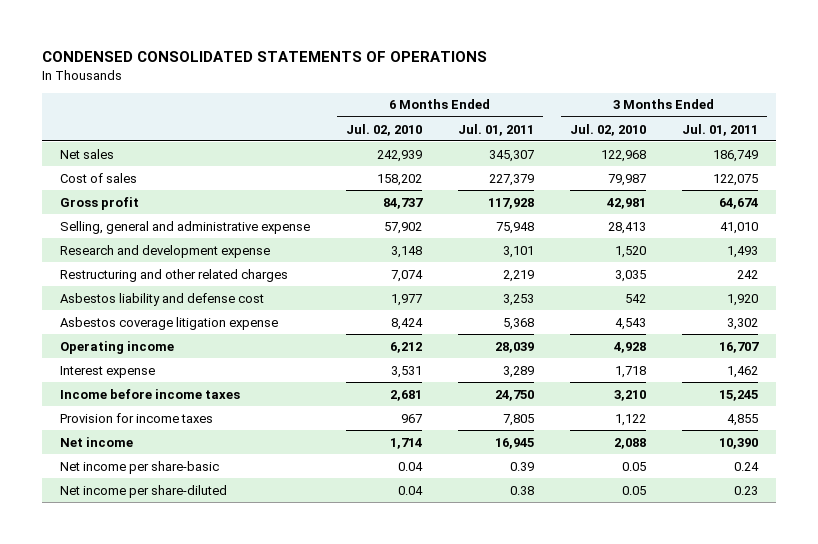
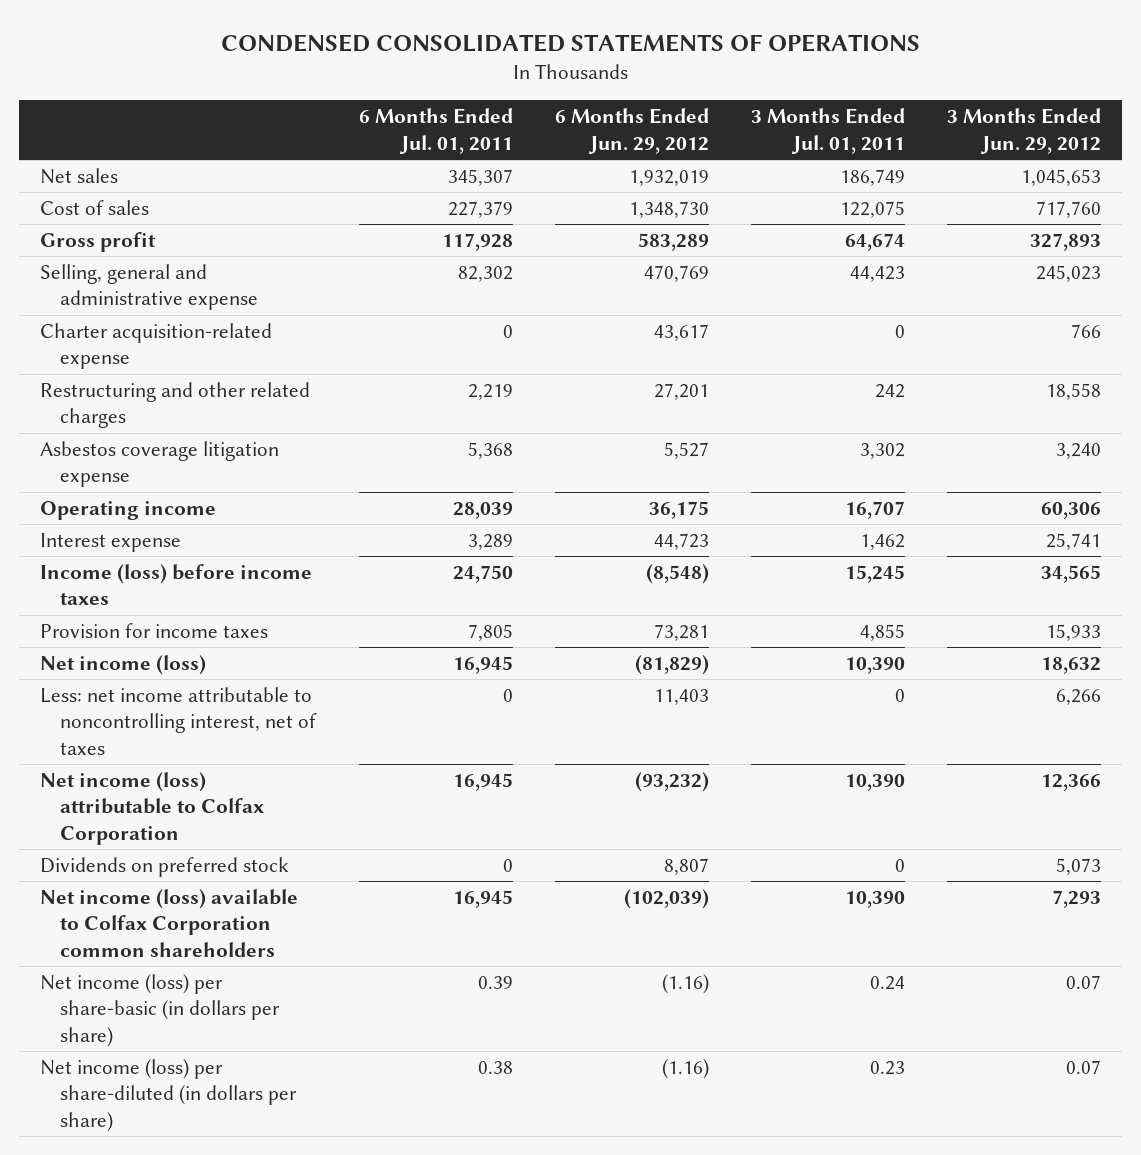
- | 6 Months Ended Jul. 02, 2010 | 6 Months Ended Jul. 01, 2011 | 3 Months Ended Jul. 02, 2010 | 3 Months Ended Jul. 01, 2011
+ | 6 Months Ended Jul. 01, 2011 | 6 Months Ended Jun. 29, 2012 | 3 Months Ended Jul. 01, 2011 | 3 Months Ended Jun. 29, 2012
- Selling, general and administrative expense | 57,902 | 75,948 | 28,413 | 41,010
- Research and development expense | 3,148 | 3,101 | 1,520 | 1,493
+ Selling, general and administrative expense | 82,302 | 470,769 | 44,423 | 245,023
+ Charter acquisition-related expense | 0 | 43,617 | 0 | 766
- Asbestos liability and defense cost | 1,977 | 3,253 | 542 | 1,920
- Income before income taxes | 2,681 | 24,750 | 3,210 | 15,245
+ Income (loss) before income taxes | 24,750 | (8,548) | 15,245 | 34,565
- Net income | 1,714 | 16,945 | 2,088 | 10,390
- Net income per share-basic | 0.04 | 0.39 | 0.05 | 0.24
- Net income per share-diluted | 0.04 | 0.38 | 0.05 | 0.23
+ Net income (loss) | 16,945 | (81,829) | 10,390 | 18,632
+ Less: net income attributable to noncontrolling interest, net of taxes | 0 | 11,403 | 0 | 6,266
+ Net income (loss) attributable to Colfax Corporation | 16,945 | (93,232) | 10,390 | 12,366
+ Dividends on preferred stock | 0 | 8,807 | 0 | 5,073
+ Net income (loss) available to Colfax Corporation common shareholders | 16,945 | (102,039) | 10,390 | 7,293
+ Net income (loss) per share-basic (in dollars per share) | 0.39 | (1.16) | 0.24 | 0.07
+ Net income (loss) per share-diluted (in dollars per share) | 0.38 | (1.16) | 0.23 | 0.07

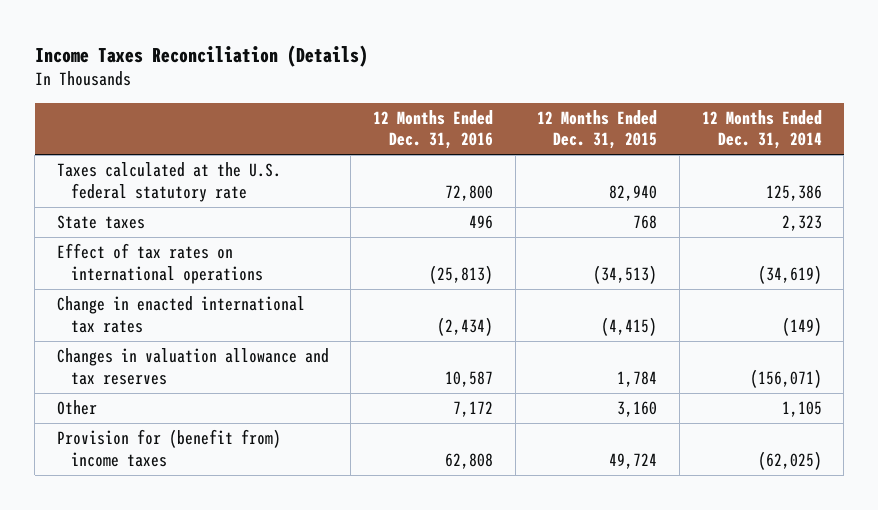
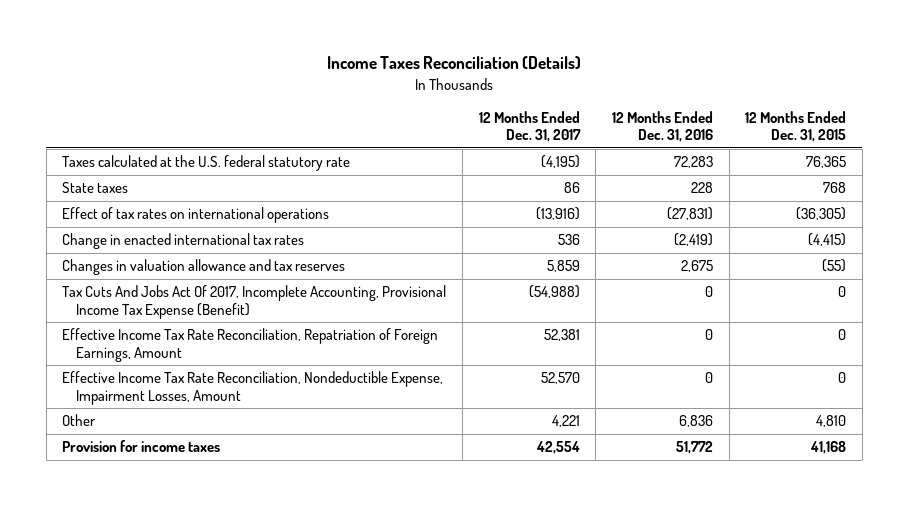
- | 12 Months Ended Dec. 31, 2016 | 12 Months Ended Dec. 31, 2015 | 12 Months Ended Dec. 31, 2014
+ | 12 Months Ended Dec. 31, 2017 | 12 Months Ended Dec. 31, 2016 | 12 Months Ended Dec. 31, 2015
- Taxes calculated at the U.S. federal statutory rate | 72,800 | 82,940 | 125,386
- State taxes | 496 | 768 | 2,323
- Effect of tax rates on international operations | (25,813) | (34,513) | (34,619)
- Change in enacted international tax rates | (2,434) | (4,415) | (149)
- Changes in valuation allowance and tax reserves | 10,587 | 1,784 | (156,071)
- Other | 7,172 | 3,160 | 1,105
- Provision for (benefit from) income taxes | 62,808 | 49,724 | (62,025)
+ Taxes calculated at the U.S. federal statutory rate | (4,195) | 72,283 | 76,365
+ State taxes | 86 | 228 | 768
+ Effect of tax rates on international operations | (13,916) | (27,831) | (36,305)
+ Change in enacted international tax rates | 536 | (2,419) | (4,415)
+ Changes in valuation allowance and tax reserves | 5,859 | 2,675 | (55)
+ Tax Cuts And Jobs Act Of 2017, Incomplete Accounting, Provisional Income Tax Expense (Benefit) | (54,988) | 0 | 0
+ Effective Income Tax Rate Reconciliation, Repatriation of Foreign Earnings, Amount | 52,381 | 0 | 0
+ Effective Income Tax Rate Reconciliation, Nondeductible Expense, Impairment Losses, Amount | 52,570 | 0 | 0
+ Other | 4,221 | 6,836 | 4,810
+ Provision for income taxes | 42,554 | 51,772 | 41,168

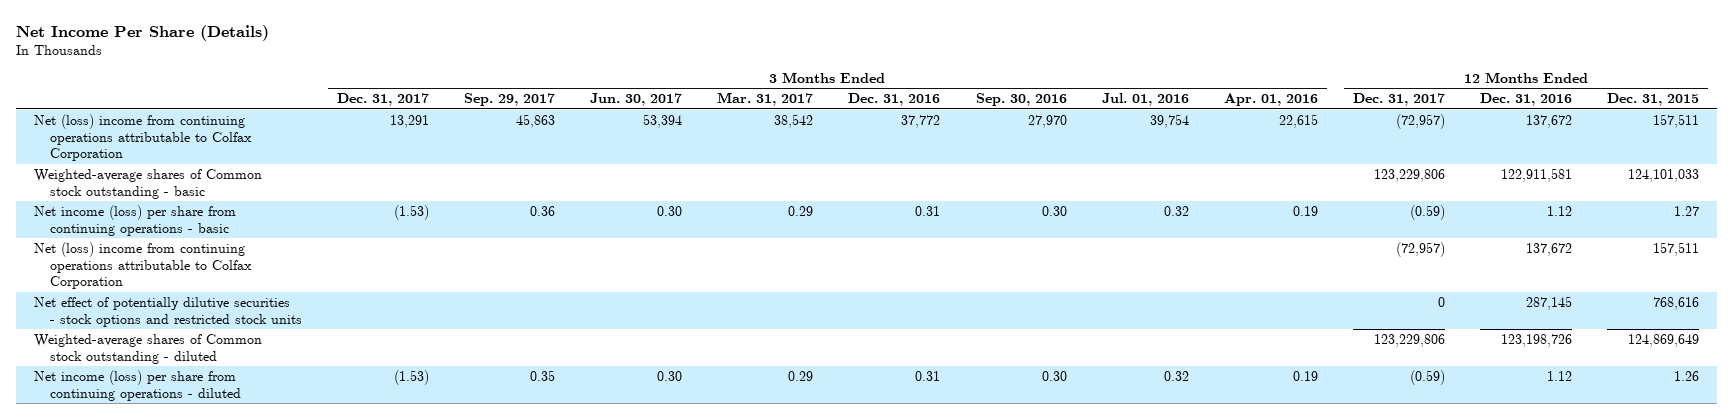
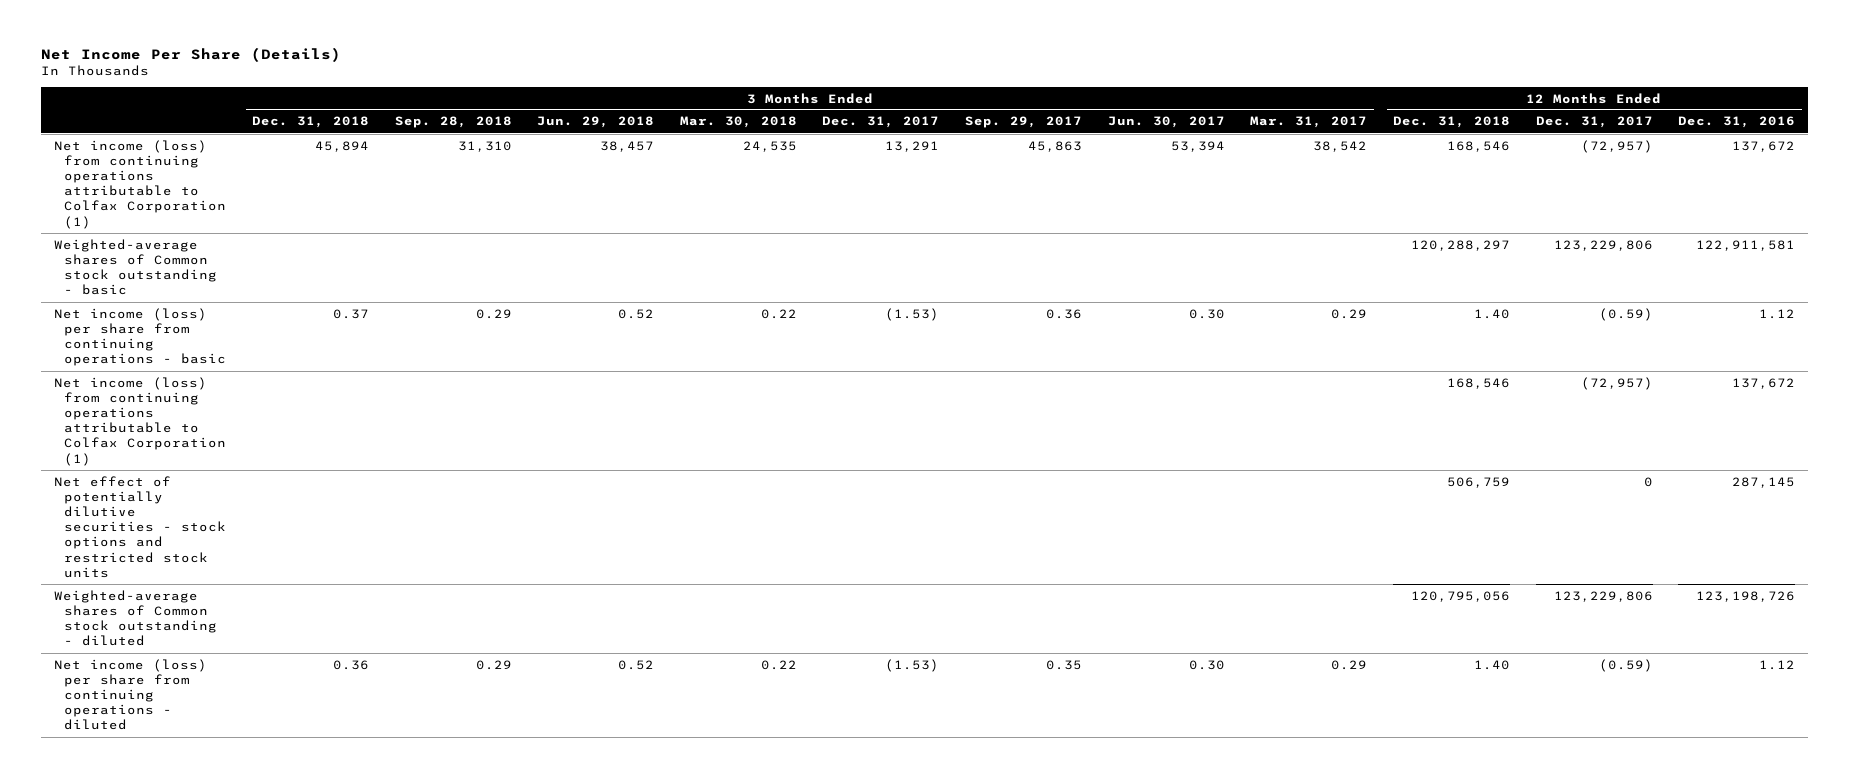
- | 3 Months Ended Dec. 31, 2017 | 3 Months Ended Sep. 29, 2017 | 3 Months Ended Jun. 30, 2017 | 3 Months Ended Mar. 31, 2017 | 3 Months Ended Dec. 31, 2016 | 3 Months Ended Sep. 30, 2016 | 3 Months Ended Jul. 01, 2016 | 3 Months Ended Apr. 01, 2016 | 12 Months Ended Dec. 31, 2017 | 12 Months Ended Dec. 31, 2016 | 12 Months Ended Dec. 31, 2015
+ | 3 Months Ended Dec. 31, 2018 | 3 Months Ended Sep. 28, 2018 | 3 Months Ended Jun. 29, 2018 | 3 Months Ended Mar. 30, 2018 | 3 Months Ended Dec. 31, 2017 | 3 Months Ended Sep. 29, 2017 | 3 Months Ended Jun. 30, 2017 | 3 Months Ended Mar. 31, 2017 | 12 Months Ended Dec. 31, 2018 | 12 Months Ended Dec. 31, 2017 | 12 Months Ended Dec. 31, 2016
- Net (loss) income from continuing operations attributable to Colfax Corporation | 13,291 | 45,863 | 53,394 | 38,542 | 37,772 | 27,970 | 39,754 | 22,615 | (72,957) | 137,672 | 157,511
+ Net income (loss) from continuing operations attributable to Colfax Corporation (1) | 45,894 | 31,310 | 38,457 | 24,535 | 13,291 | 45,863 | 53,394 | 38,542 | 168,546 | (72,957) | 137,672
- Net (loss) income from continuing operations attributable to Colfax Corporation | | | | | | | | | (72,957) | 137,672 | 157,511
+ Net income (loss) from continuing operations attributable to Colfax Corporation (1) | | | | | | | | | 168,546 | (72,957) | 137,672

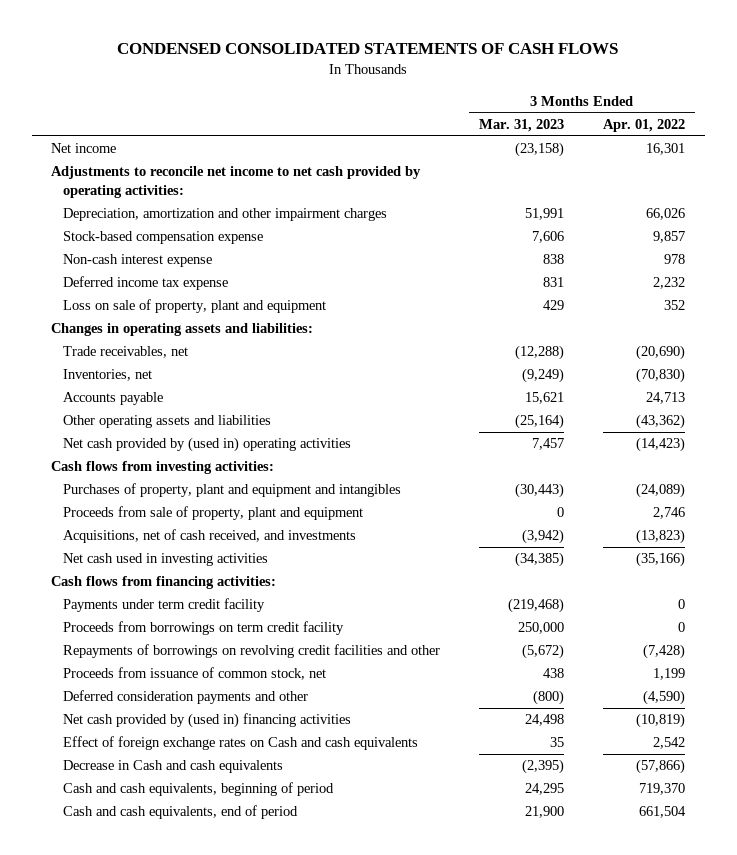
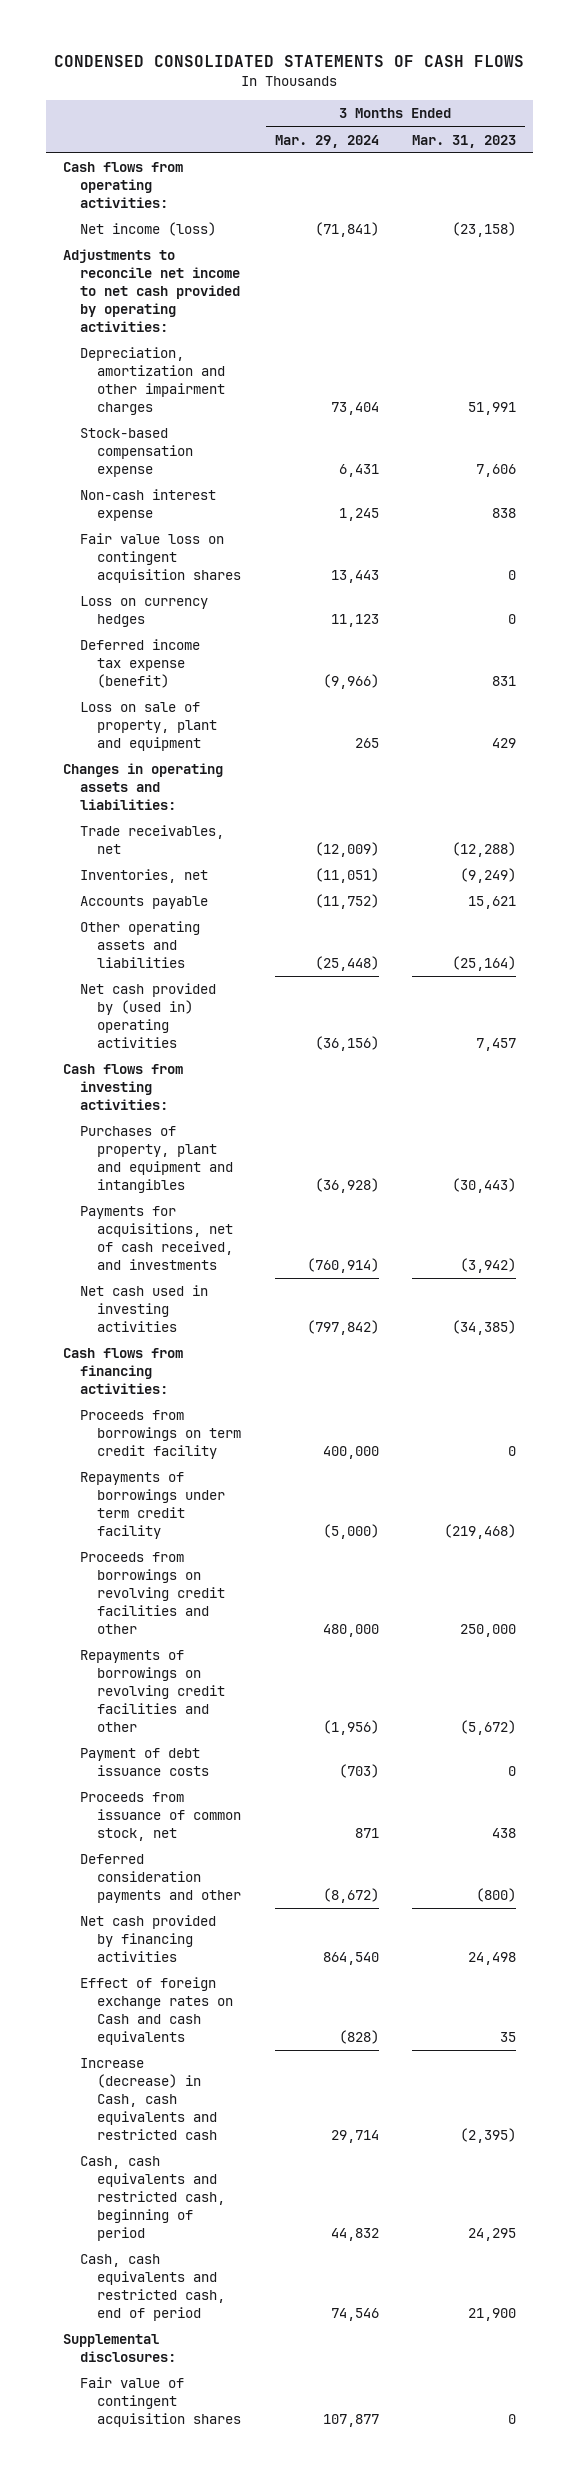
- | 3 Months Ended Mar. 31, 2023 | 3 Months Ended Apr. 01, 2022
+ | 3 Months Ended Mar. 29, 2024 | 3 Months Ended Mar. 31, 2023
- Net income | (23,158) | 16,301
+ Cash flows from operating activities:
+ Net income (loss) | (71,841) | (23,158)
- Deferred income tax expense | 831 | 2,232
+ Fair value loss on contingent acquisition shares | 13,443 | 0
+ Loss on currency hedges | 11,123 | 0
+ Deferred income tax expense (benefit) | (9,966) | 831
- Proceeds from sale of property, plant and equipment | 0 | 2,746
- Acquisitions, net of cash received, and investments | (3,942) | (13,823)
+ Payments for acquisitions, net of cash received, and investments | (760,914) | (3,942)
- Payments under term credit facility | (219,468) | 0
- Proceeds from borrowings on term credit facility | 250,000 | 0
+ Proceeds from borrowings on term credit facility | 400,000 | 0
+ Repayments of borrowings under term credit facility | (5,000) | (219,468)
+ Proceeds from borrowings on revolving credit facilities and other | 480,000 | 250,000
+ Payment of debt issuance costs | (703) | 0
- Net cash provided by (used in) financing activities | 24,498 | (10,819)
+ Net cash provided by financing activities | 864,540 | 24,498
- Decrease in Cash and cash equivalents | (2,395) | (57,866)
- Cash and cash equivalents, beginning of period | 24,295 | 719,370
- Cash and cash equivalents, end of period | 21,900 | 661,504
+ Increase (decrease) in Cash, cash equivalents and restricted cash | 29,714 | (2,395)
+ Cash, cash equivalents and restricted cash, beginning of period | 44,832 | 24,295
+ Cash, cash equivalents and restricted cash, end of period | 74,546 | 21,900
+ Supplemental disclosures:
+ Fair value of contingent acquisition shares | 107,877 | 0

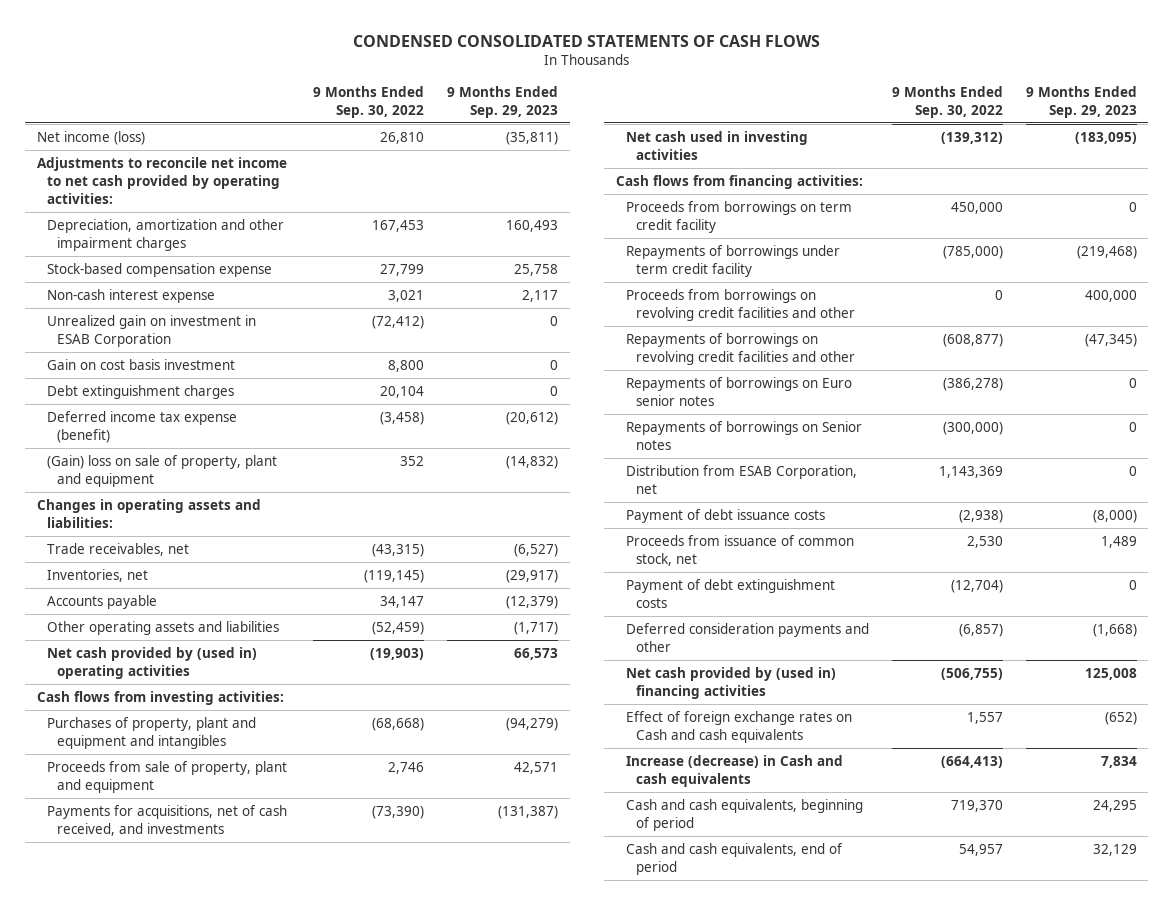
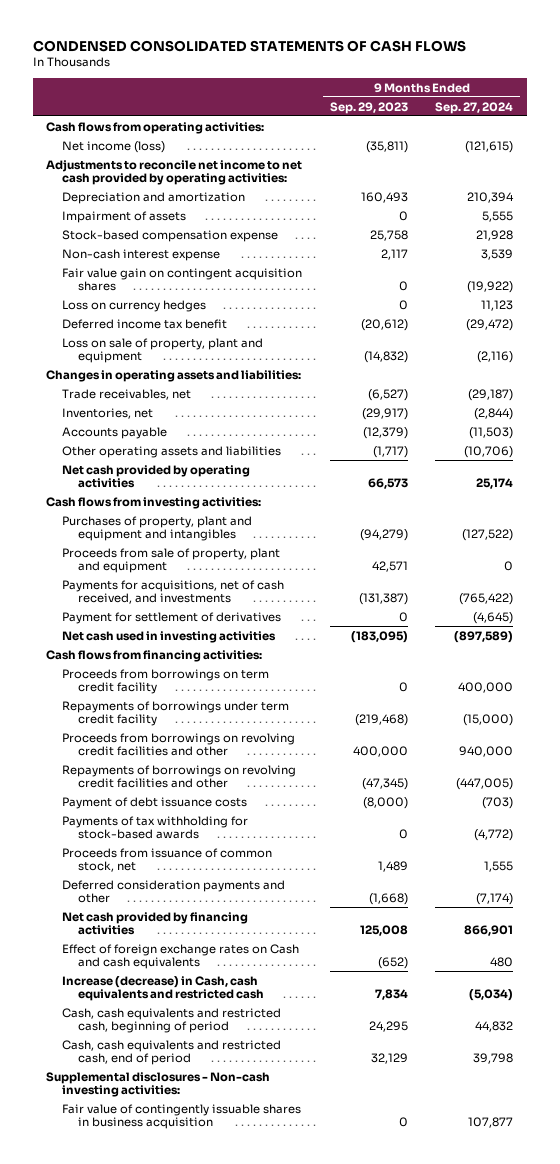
- | 9 Months Ended Sep. 30, 2022 | 9 Months Ended Sep. 29, 2023
+ | 9 Months Ended Sep. 29, 2023 | 9 Months Ended Sep. 27, 2024
+ Cash flows from operating activities:
- Depreciation, amortization and other impairment charges | 167,453 | 160,493
+ Depreciation and amortization | 160,493 | 210,394
+ Impairment of assets | 0 | 5,555
- Unrealized gain on investment in ESAB Corporation | (72,412) | 0
- Gain on cost basis investment | 8,800 | 0
- Debt extinguishment charges | 20,104 | 0
- Deferred income tax expense (benefit) | (3,458) | (20,612)
- (Gain) loss on sale of property, plant and equipment | 352 | (14,832)
+ Fair value gain on contingent acquisition shares | 0 | (19,922)
+ Loss on currency hedges | 0 | 11,123
+ Deferred income tax benefit | (20,612) | (29,472)
+ Loss on sale of property, plant and equipment | (14,832) | (2,116)
- Net cash provided by (used in) operating activities | (19,903) | 66,573
+ Net cash provided by operating activities | 66,573 | 25,174
+ Payment for settlement of derivatives | 0 | (4,645)
- Repayments of borrowings on Euro senior notes | (386,278) | 0
- Repayments of borrowings on Senior notes | (300,000) | 0
- Distribution from ESAB Corporation, net | 1,143,369 | 0
+ Payments of tax withholding for stock-based awards | 0 | (4,772)
- Payment of debt extinguishment costs | (12,704) | 0
- Net cash provided by (used in) financing activities | (506,755) | 125,008
+ Net cash provided by financing activities | 125,008 | 866,901
- Increase (decrease) in Cash and cash equivalents | (664,413) | 7,834
- Cash and cash equivalents, beginning of period | 719,370 | 24,295
- Cash and cash equivalents, end of period | 54,957 | 32,129
+ Increase (decrease) in Cash, cash equivalents and restricted cash | 7,834 | (5,034)
+ Cash, cash equivalents and restricted cash, beginning of period | 24,295 | 44,832
+ Cash, cash equivalents and restricted cash, end of period | 32,129 | 39,798
+ Supplemental disclosures - Non-cash investing activities:
+ Fair value of contingently issuable shares in business acquisition | 0 | 107,877

